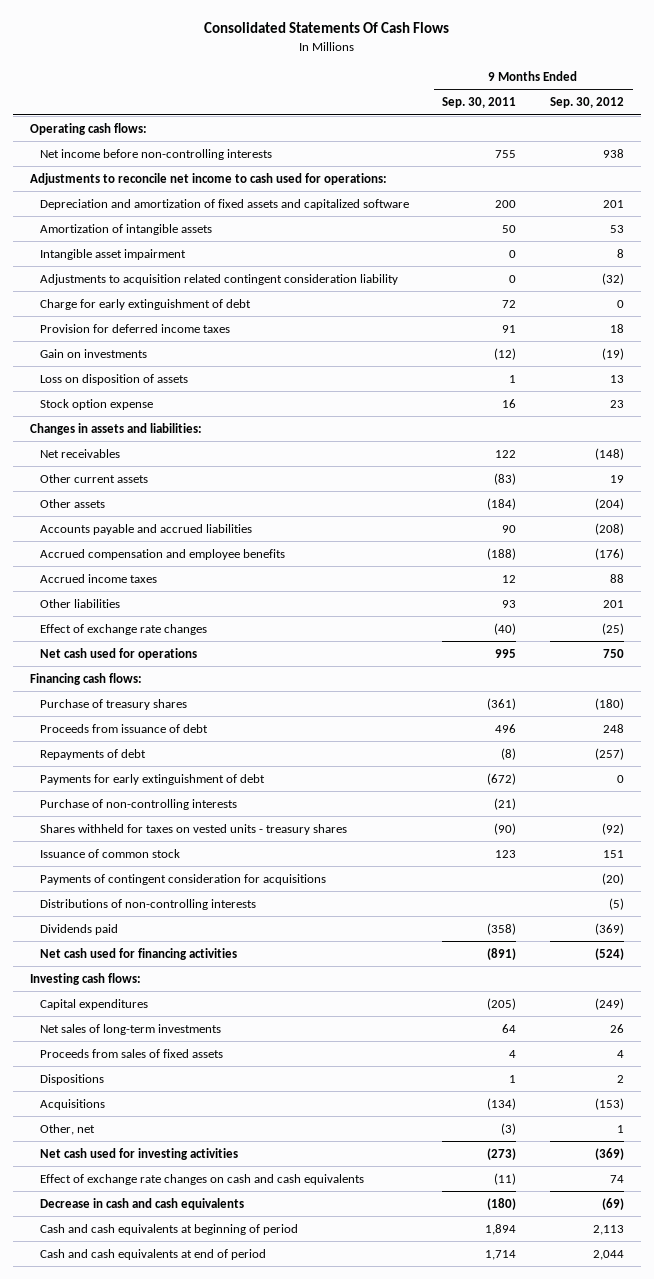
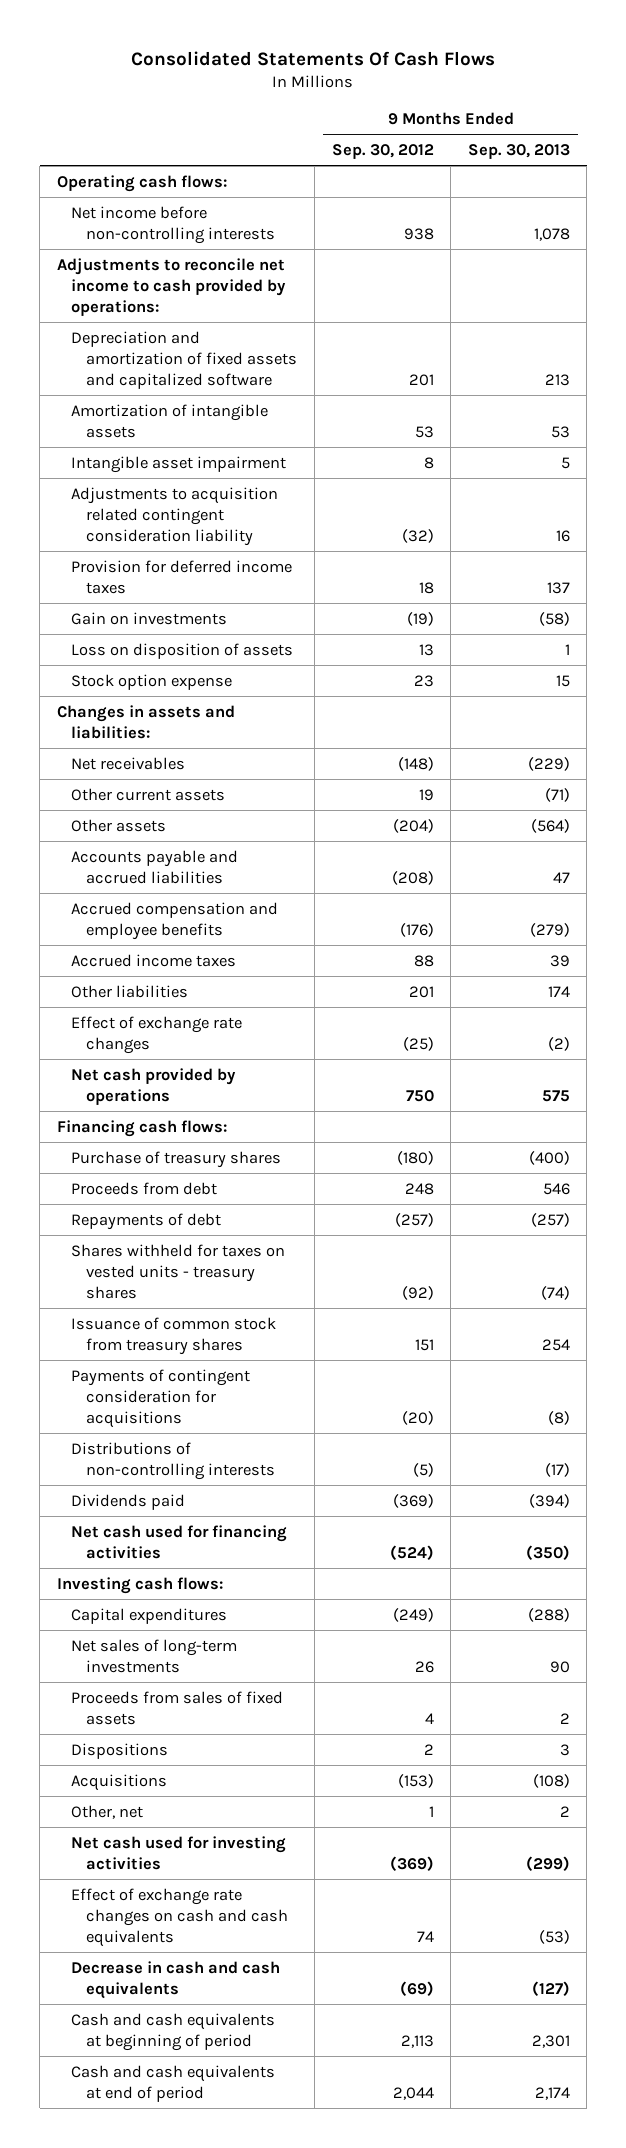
- | 9 Months Ended Sep. 30, 2011 | 9 Months Ended Sep. 30, 2012
+ | 9 Months Ended Sep. 30, 2012 | 9 Months Ended Sep. 30, 2013
- Adjustments to reconcile net income to cash used for operations:
+ Adjustments to reconcile net income to cash provided by operations:
- Charge for early extinguishment of debt | 72 | 0
- Net cash used for operations | 995 | 750
+ Net cash provided by operations | 750 | 575
- Proceeds from issuance of debt | 496 | 248
+ Proceeds from debt | 248 | 546
- Payments for early extinguishment of debt | (672) | 0
- Purchase of non-controlling interests | (21) |
- Issuance of common stock | 123 | 151
+ Issuance of common stock from treasury shares | 151 | 254

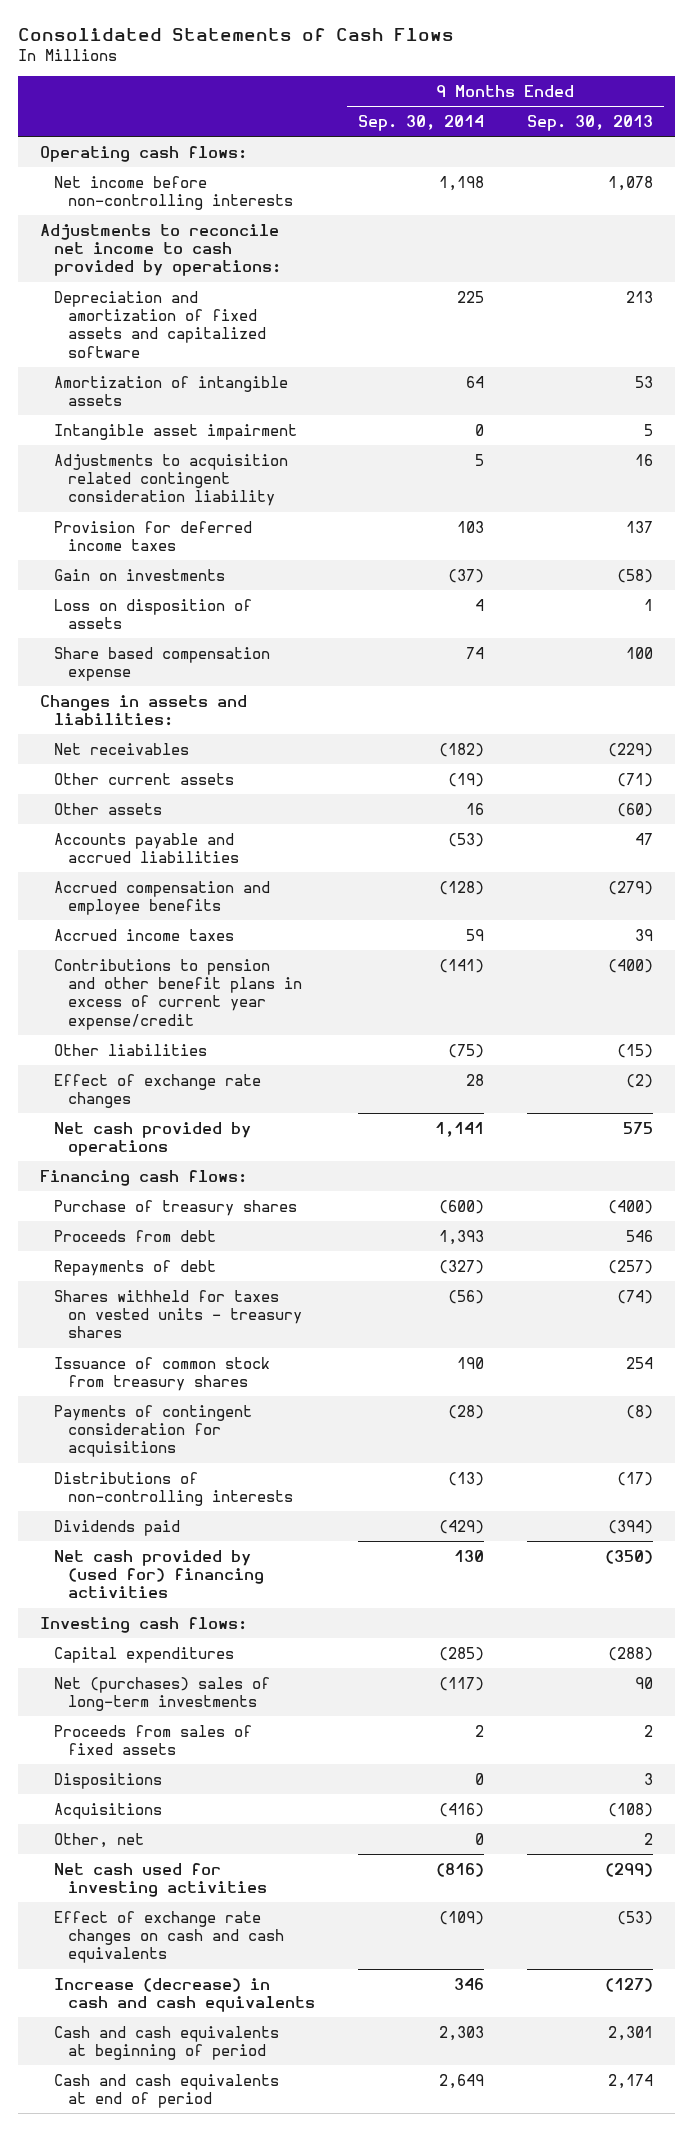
- Consolidated Statements Of Cash Flows
+ Consolidated Statements of Cash Flows
- | 9 Months Ended Sep. 30, 2012 | 9 Months Ended Sep. 30, 2013
+ | 9 Months Ended Sep. 30, 2014 | 9 Months Ended Sep. 30, 2013
- Stock option expense | 23 | 15
+ Share based compensation expense | 74 | 100
- Other assets | (204) | (564)
+ Other assets | 16 | (60)
- Other liabilities | 201 | 174
+ Contributions to pension and other benefit plans in excess of current year expense/credit | (141) | (400)
+ Other liabilities | (75) | (15)
- Net cash used for financing activities | (524) | (350)
+ Net cash provided by (used for) financing activities | 130 | (350)
- Net sales of long-term investments | 26 | 90
+ Net (purchases) sales of long-term investments | (117) | 90
- Decrease in cash and cash equivalents | (69) | (127)
+ Increase (decrease) in cash and cash equivalents | 346 | (127)

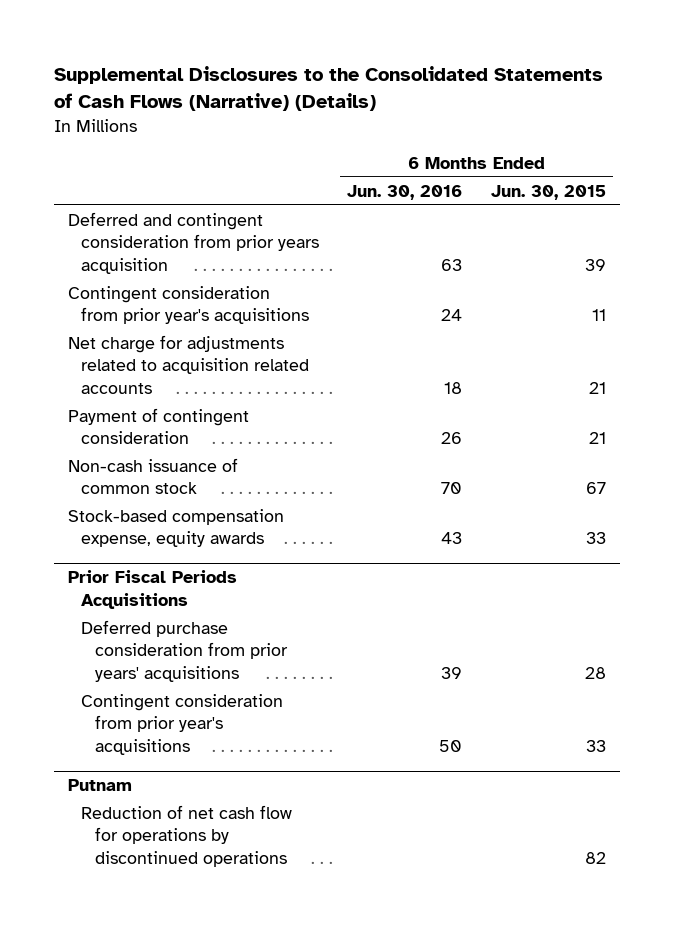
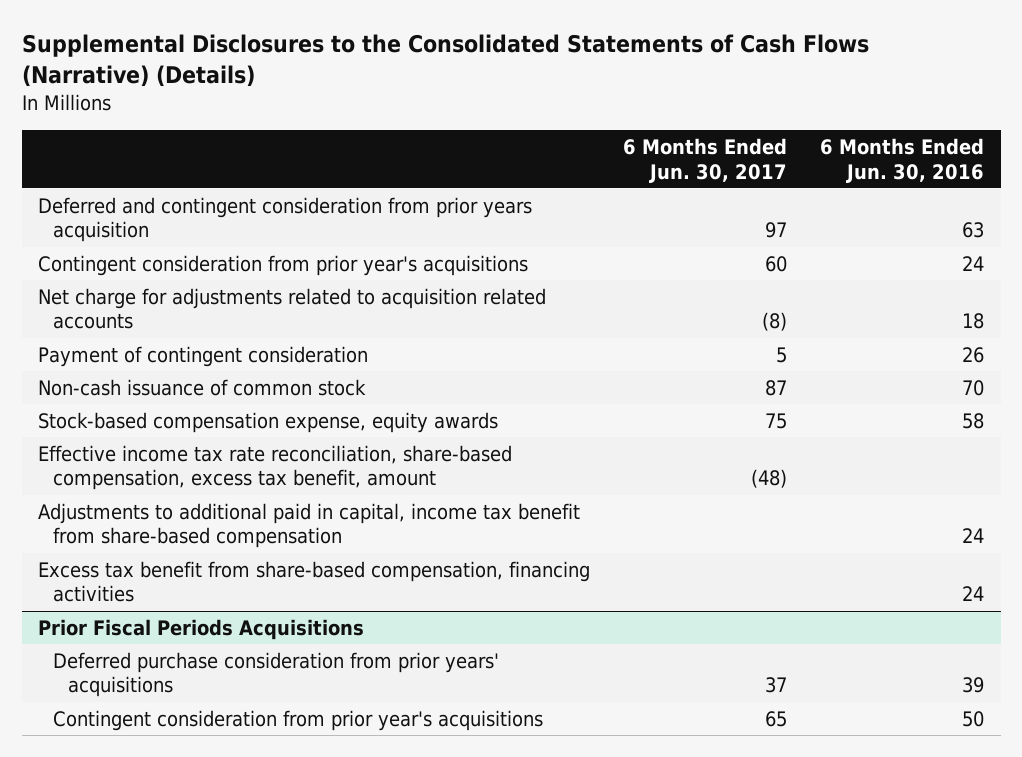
- | 6 Months Ended Jun. 30, 2016 | 6 Months Ended Jun. 30, 2015
+ | 6 Months Ended Jun. 30, 2017 | 6 Months Ended Jun. 30, 2016
- Stock-based compensation expense, equity awards | 43 | 33
+ Stock-based compensation expense, equity awards | 75 | 58
+ Effective income tax rate reconciliation, share-based compensation, excess tax benefit, amount | (48) |
+ Adjustments to additional paid in capital, income tax benefit from share-based compensation | | 24
+ Excess tax benefit from share-based compensation, financing activities | | 24
- Putnam
- Reduction of net cash flow for operations by discontinued operations | | 82

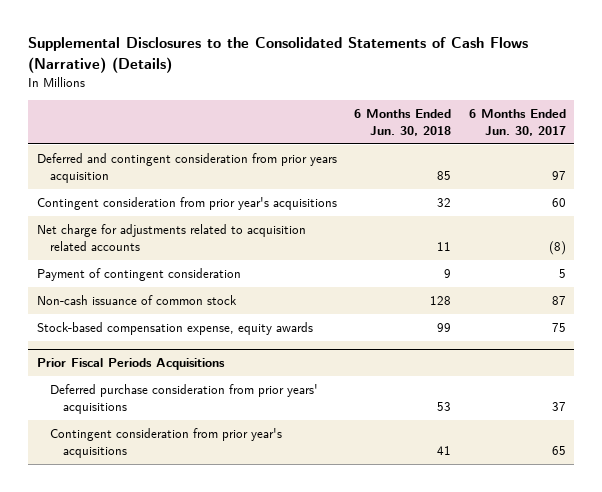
- | 6 Months Ended Jun. 30, 2017 | 6 Months Ended Jun. 30, 2016
+ | 6 Months Ended Jun. 30, 2018 | 6 Months Ended Jun. 30, 2017
- Effective income tax rate reconciliation, share-based compensation, excess tax benefit, amount | (48) |
- Adjustments to additional paid in capital, income tax benefit from share-based compensation | | 24
- Excess tax benefit from share-based compensation, financing activities | | 24

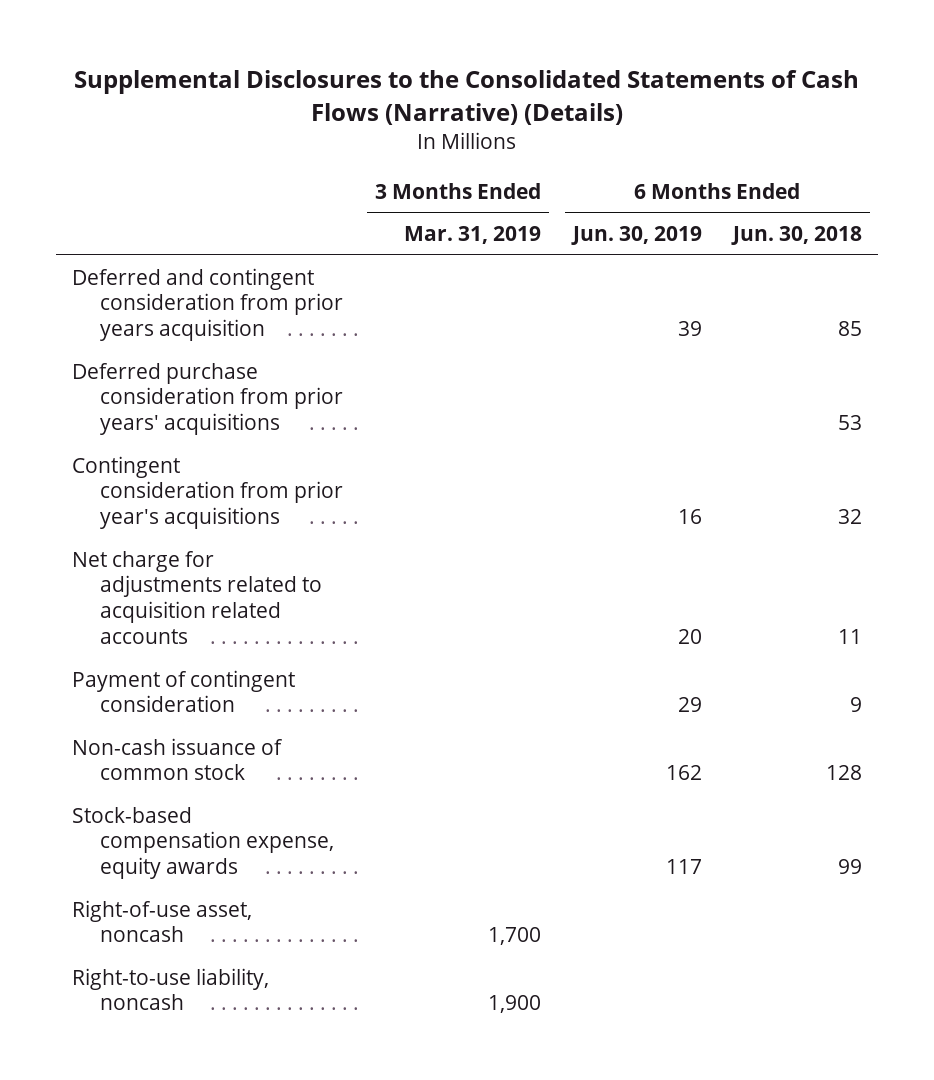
- | 6 Months Ended Jun. 30, 2018 | 6 Months Ended Jun. 30, 2017
+ | 3 Months Ended Mar. 31, 2019 | 6 Months Ended Jun. 30, 2019 | 6 Months Ended Jun. 30, 2018
+ Deferred purchase consideration from prior years' acquisitions | | | 53
- Prior Fiscal Periods Acquisitions
- Deferred purchase consideration from prior years' acquisitions | 53 | 37
- Contingent consideration from prior year's acquisitions | 41 | 65
+ Right-of-use asset, noncash | 1,700 | |
+ Right-to-use liability, noncash | 1,900 | |

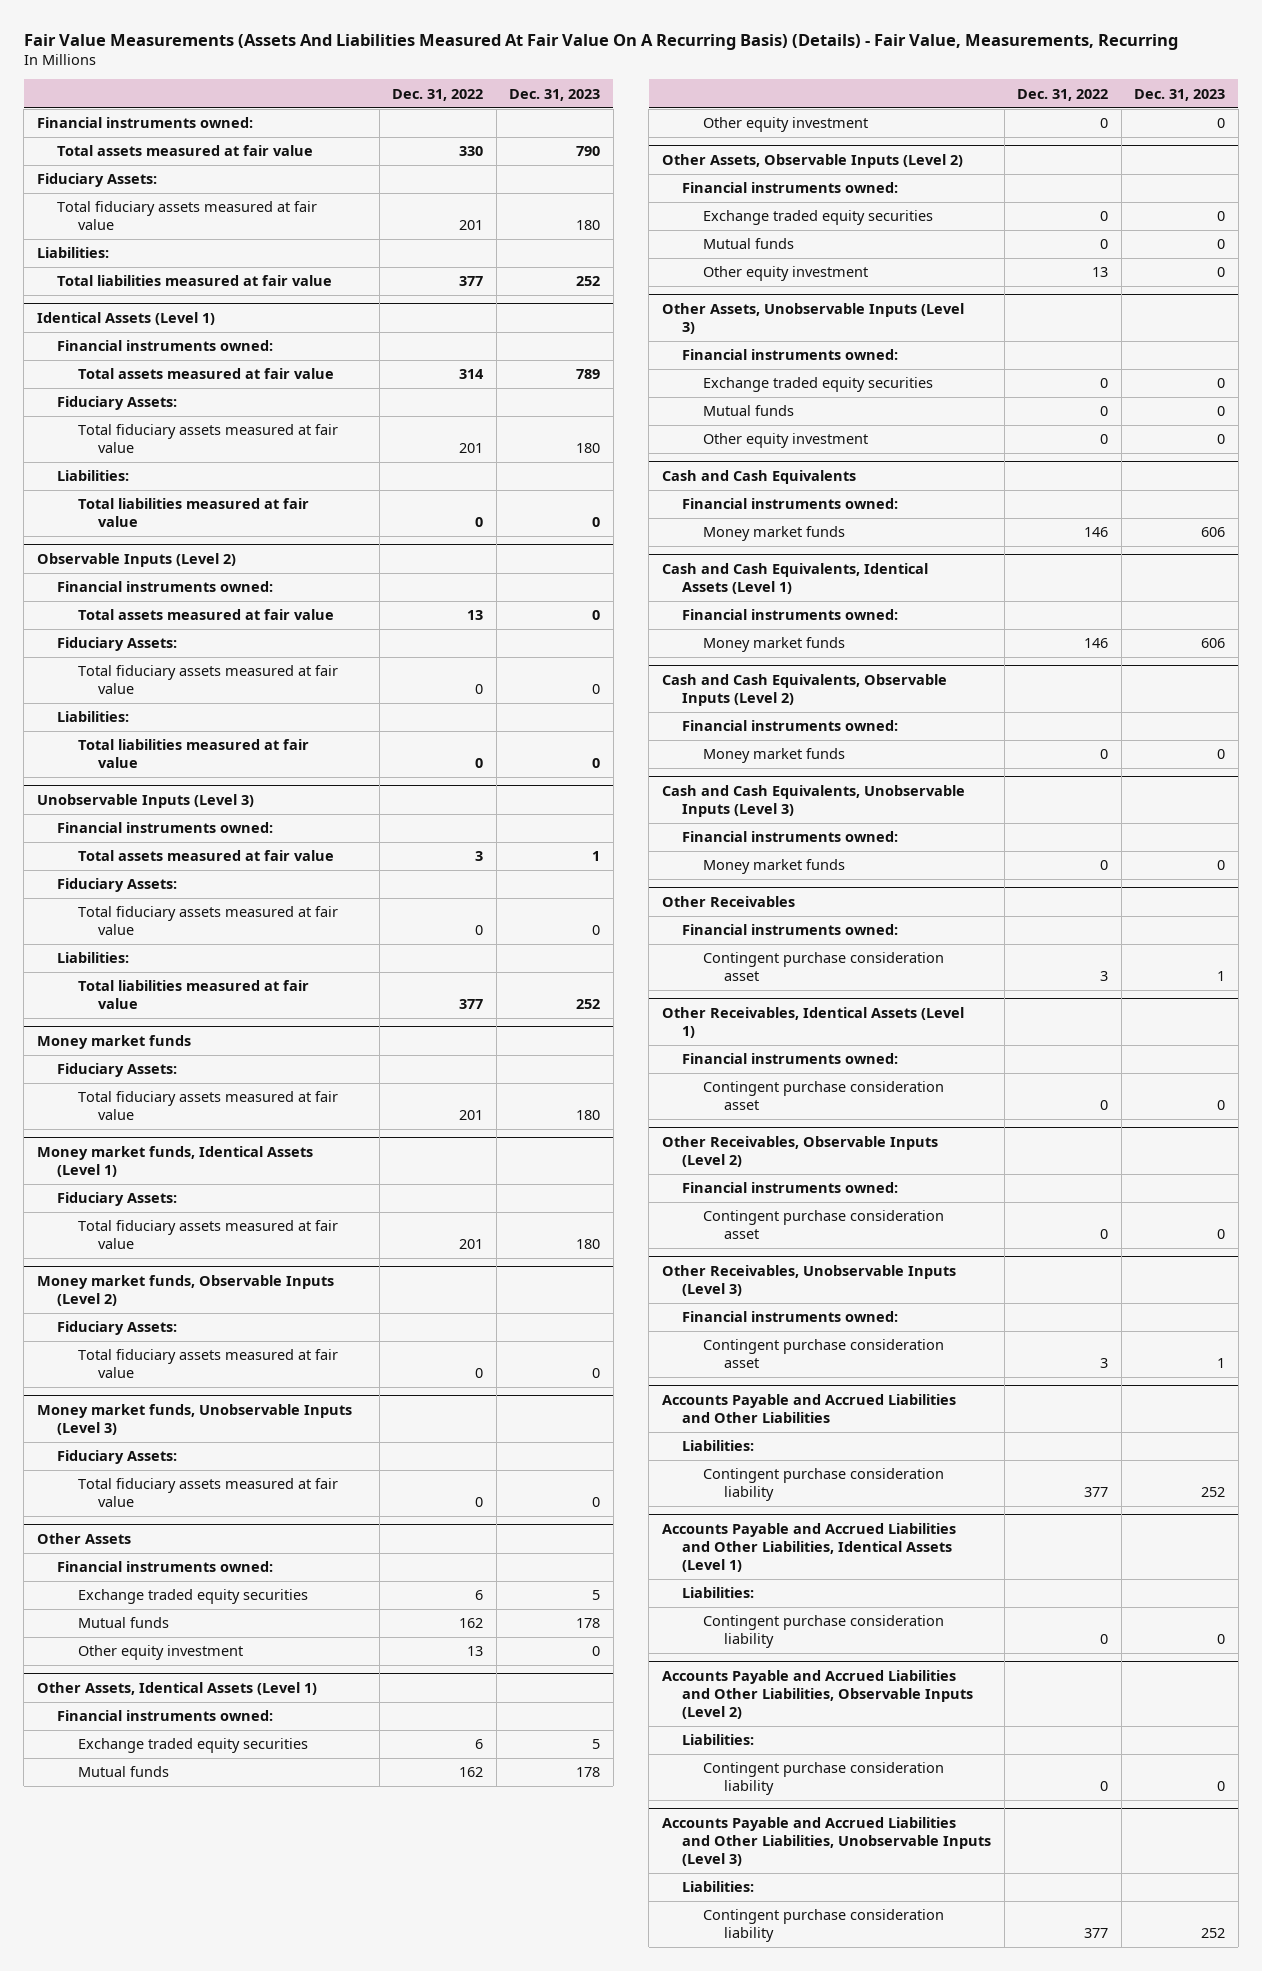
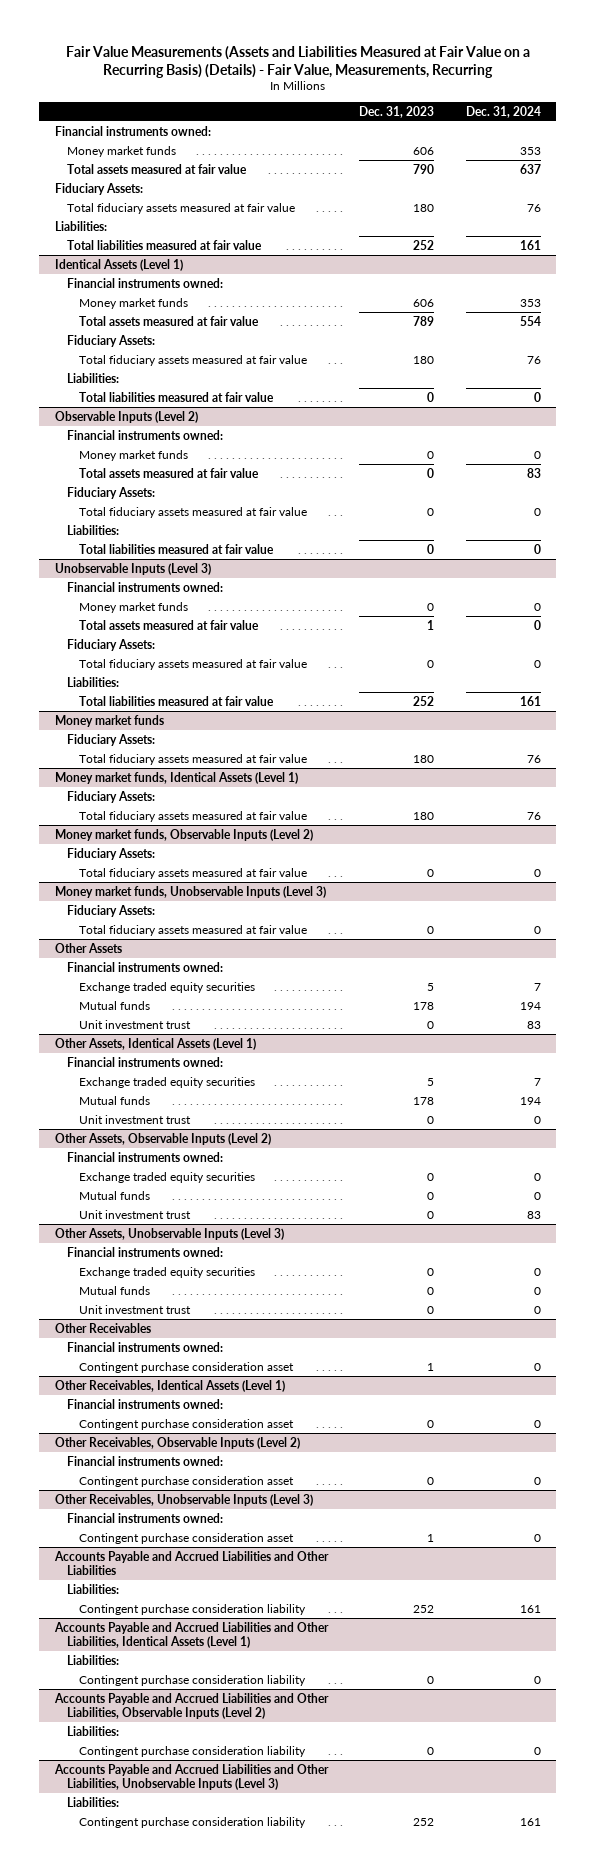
- Fair Value Measurements (Assets And Liabilities Measured At Fair Value On A Recurring Basis) (Details) - Fair Value, Measurements, Recurring
+ Fair Value Measurements (Assets and Liabilities Measured at Fair Value on a Recurring Basis) (Details) - Fair Value, Measurements, Recurring
- | Dec. 31, 2022 | Dec. 31, 2023
+ | Dec. 31, 2023 | Dec. 31, 2024
+ Money market funds | 606 | 353
@ Identical Assets (Level 1)
+ Money market funds | 606 | 353
@ Observable Inputs (Level 2)
+ Money market funds | 0 | 0
@ Unobservable Inputs (Level 3)
+ Money market funds | 0 | 0
@ Other Assets
- Other equity investment | 13 | 0
+ Unit investment trust | 0 | 83
@ Other Assets, Identical Assets (Level 1)
- Other equity investment | 0 | 0
+ Unit investment trust | 0 | 0
@ Other Assets, Observable Inputs (Level 2)
- Other equity investment | 13 | 0
+ Unit investment trust | 0 | 83
@ Other Assets, Unobservable Inputs (Level 3)
- Other equity investment | 0 | 0
- Cash and Cash Equivalents
- Financial instruments owned:
- Money market funds | 146 | 606
- Cash and Cash Equivalents, Identical Assets (Level 1)
- Financial instruments owned:
- Money market funds | 146 | 606
- Cash and Cash Equivalents, Observable Inputs (Level 2)
- Financial instruments owned:
- Money market funds | 0 | 0
- Cash and Cash Equivalents, Unobservable Inputs (Level 3)
- Financial instruments owned:
- Money market funds | 0 | 0
@ Other Assets, Unobservable Inputs (Level 3)
+ Unit investment trust | 0 | 0

